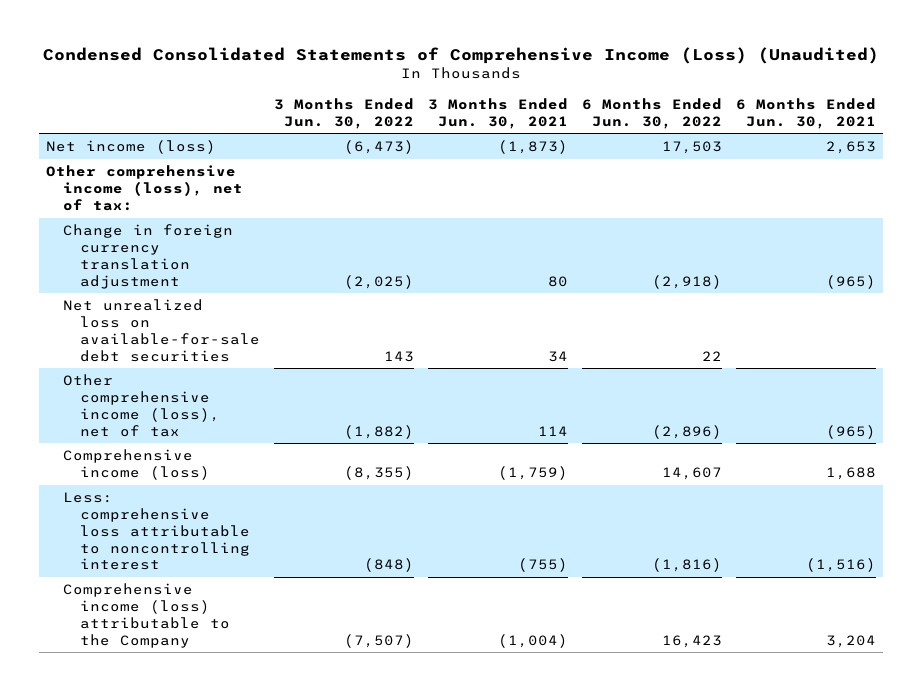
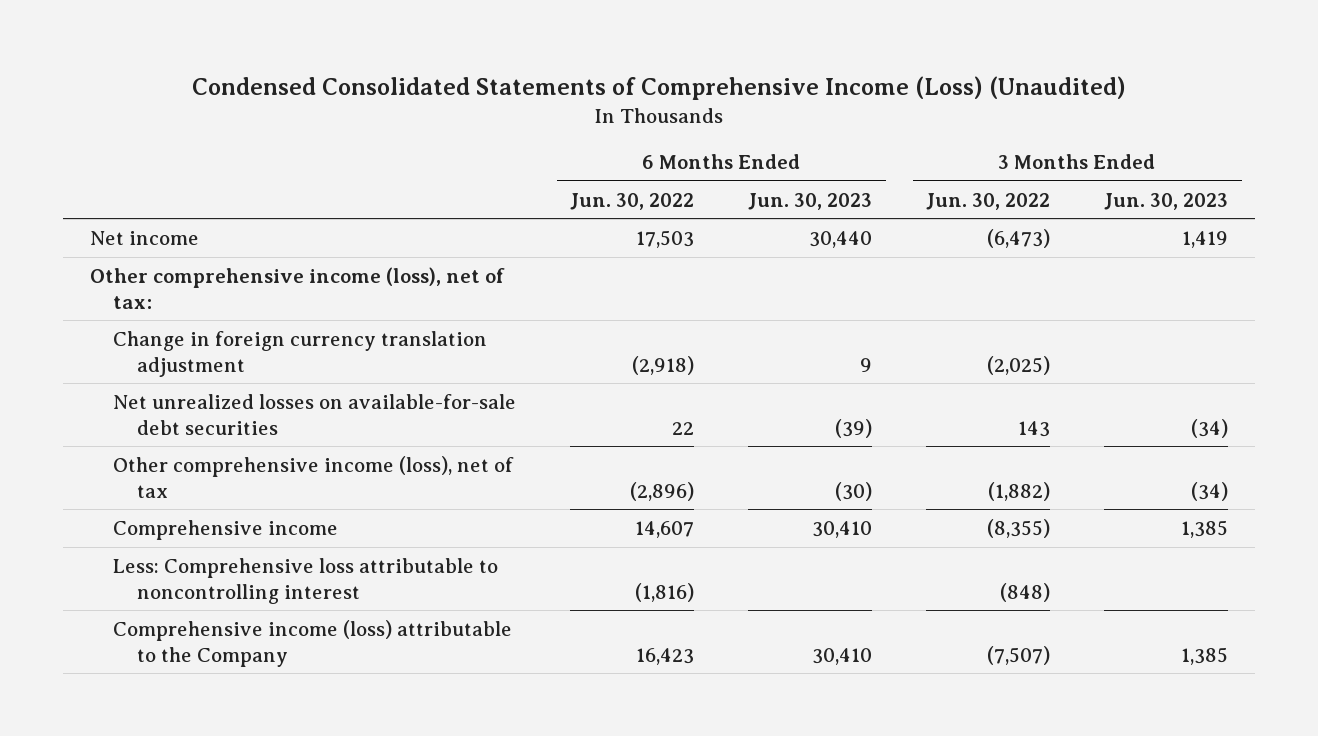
- | 3 Months Ended Jun. 30, 2022 | 3 Months Ended Jun. 30, 2021 | 6 Months Ended Jun. 30, 2022 | 6 Months Ended Jun. 30, 2021
+ | 6 Months Ended Jun. 30, 2022 | 6 Months Ended Jun. 30, 2023 | 3 Months Ended Jun. 30, 2022 | 3 Months Ended Jun. 30, 2023
- Net income (loss) | (6,473) | (1,873) | 17,503 | 2,653
+ Net income | 17,503 | 30,440 | (6,473) | 1,419
- Net unrealized loss on available-for-sale debt securities | 143 | 34 | 22 |
+ Net unrealized losses on available-for-sale debt securities | 22 | (39) | 143 | (34)
- Comprehensive income (loss) | (8,355) | (1,759) | 14,607 | 1,688
- Less: comprehensive loss attributable to noncontrolling interest | (848) | (755) | (1,816) | (1,516)
+ Comprehensive income | 14,607 | 30,410 | (8,355) | 1,385
+ Less: Comprehensive loss attributable to noncontrolling interest | (1,816) | | (848) |

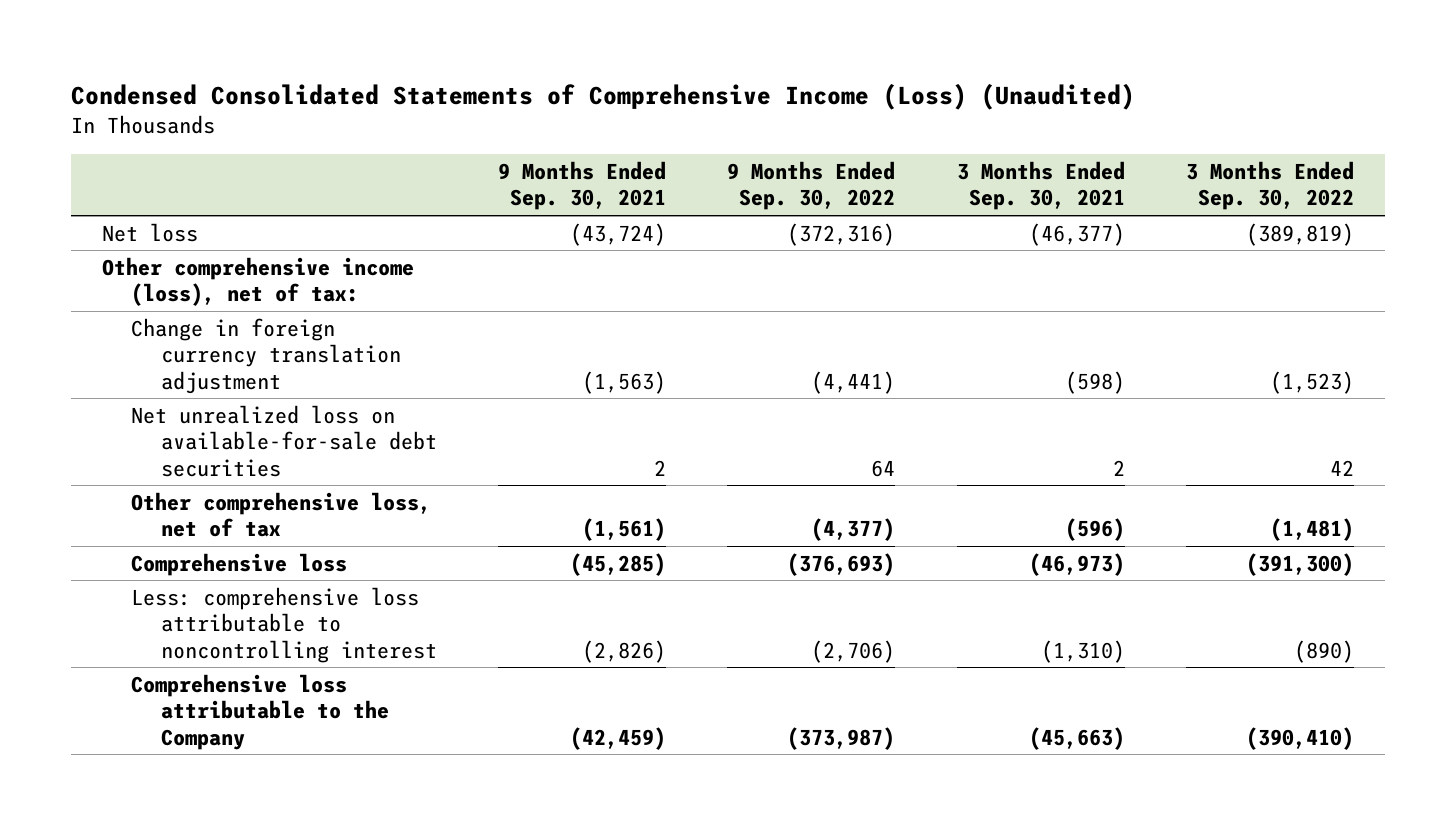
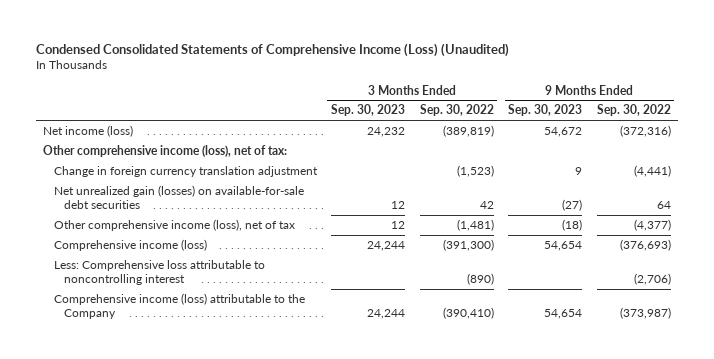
- | 9 Months Ended Sep. 30, 2021 | 9 Months Ended Sep. 30, 2022 | 3 Months Ended Sep. 30, 2021 | 3 Months Ended Sep. 30, 2022
+ | 3 Months Ended Sep. 30, 2023 | 3 Months Ended Sep. 30, 2022 | 9 Months Ended Sep. 30, 2023 | 9 Months Ended Sep. 30, 2022
- Net loss | (43,724) | (372,316) | (46,377) | (389,819)
+ Net income (loss) | 24,232 | (389,819) | 54,672 | (372,316)
- Net unrealized loss on available-for-sale debt securities | 2 | 64 | 2 | 42
- Other comprehensive loss, net of tax | (1,561) | (4,377) | (596) | (1,481)
- Comprehensive loss | (45,285) | (376,693) | (46,973) | (391,300)
- Less: comprehensive loss attributable to noncontrolling interest | (2,826) | (2,706) | (1,310) | (890)
- Comprehensive loss attributable to the Company | (42,459) | (373,987) | (45,663) | (390,410)
+ Net unrealized gain (losses) on available-for-sale debt securities | 12 | 42 | (27) | 64
+ Other comprehensive income (loss), net of tax | 12 | (1,481) | (18) | (4,377)
+ Comprehensive income (loss) | 24,244 | (391,300) | 54,654 | (376,693)
+ Less: Comprehensive loss attributable to noncontrolling interest | | (890) | | (2,706)
+ Comprehensive income (loss) attributable to the Company | 24,244 | (390,410) | 54,654 | (373,987)

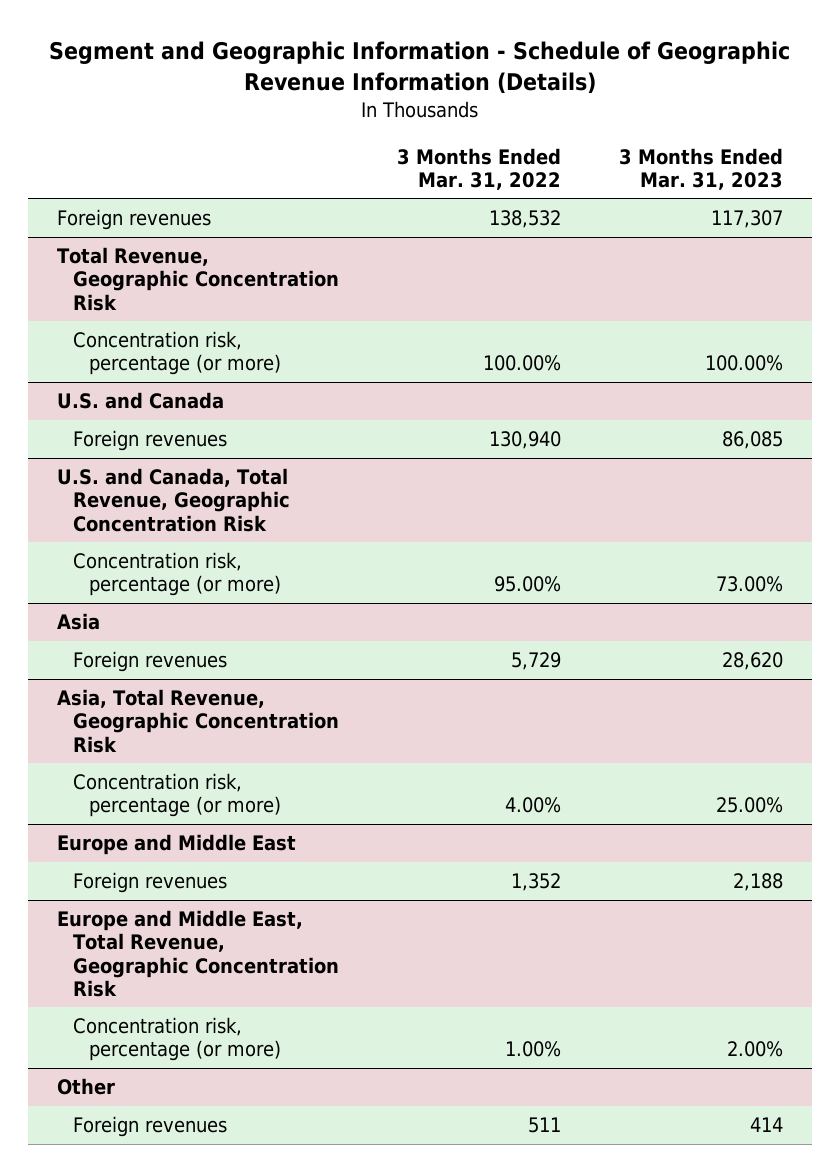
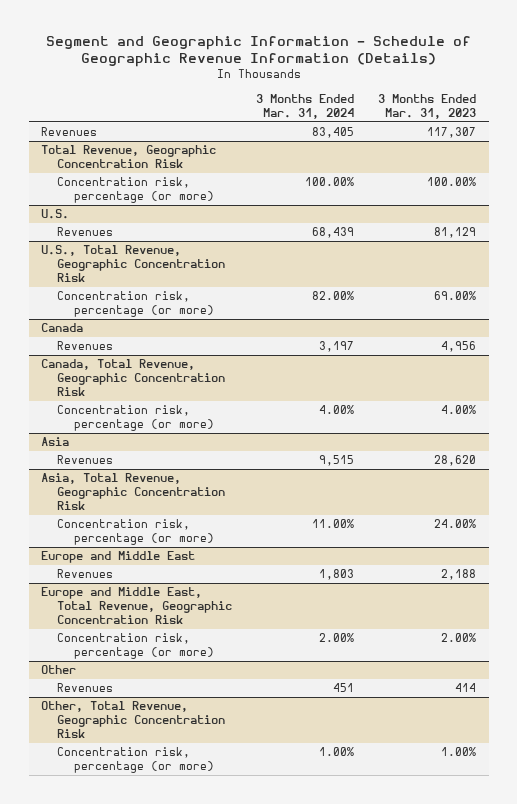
- | 3 Months Ended Mar. 31, 2022 | 3 Months Ended Mar. 31, 2023
+ | 3 Months Ended Mar. 31, 2024 | 3 Months Ended Mar. 31, 2023
- Foreign revenues | 138,532 | 117,307
+ Revenues | 83,405 | 117,307
- U.S. and Canada
- Foreign revenues | 130,940 | 86,085
- U.S. and Canada, Total Revenue, Geographic Concentration Risk
- Concentration risk, percentage (or more) | 95.00% | 73.00%
+ U.S.
+ Revenues | 68,439 | 81,129
+ U.S., Total Revenue, Geographic Concentration Risk
+ Concentration risk, percentage (or more) | 82.00% | 69.00%
+ Canada
+ Revenues | 3,197 | 4,956
+ Canada, Total Revenue, Geographic Concentration Risk
+ Concentration risk, percentage (or more) | 4.00% | 4.00%
@ Asia
- Foreign revenues | 5,729 | 28,620
+ Revenues | 9,515 | 28,620
@ Asia, Total Revenue, Geographic Concentration Risk
- Concentration risk, percentage (or more) | 4.00% | 25.00%
+ Concentration risk, percentage (or more) | 11.00% | 24.00%
@ Europe and Middle East
- Foreign revenues | 1,352 | 2,188
+ Revenues | 1,803 | 2,188
@ Other
- Foreign revenues | 511 | 414
+ Revenues | 451 | 414
+ Other, Total Revenue, Geographic Concentration Risk
+ Concentration risk, percentage (or more) | 1.00% | 1.00%

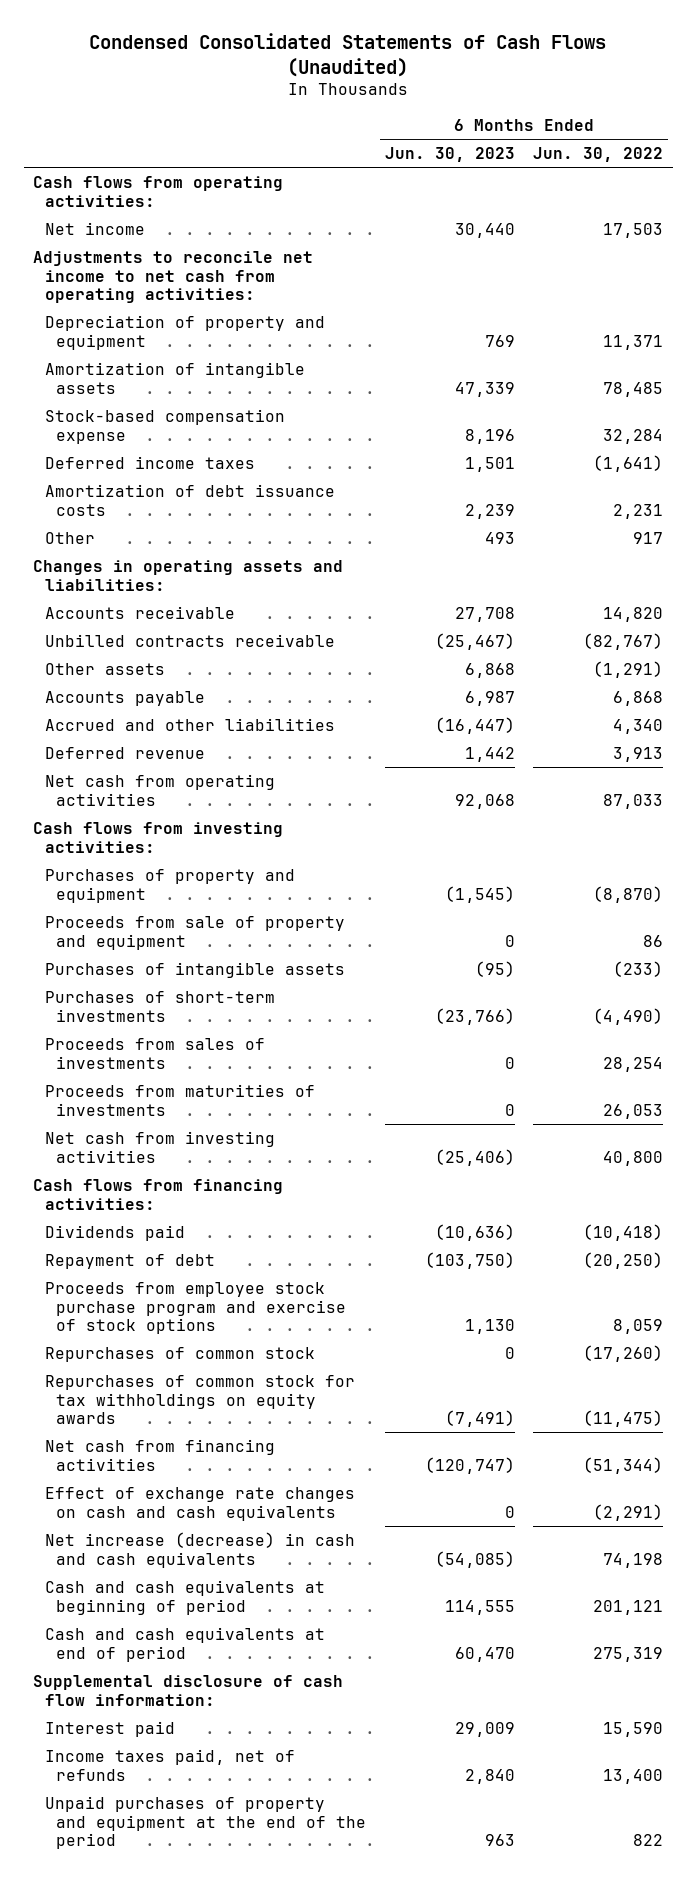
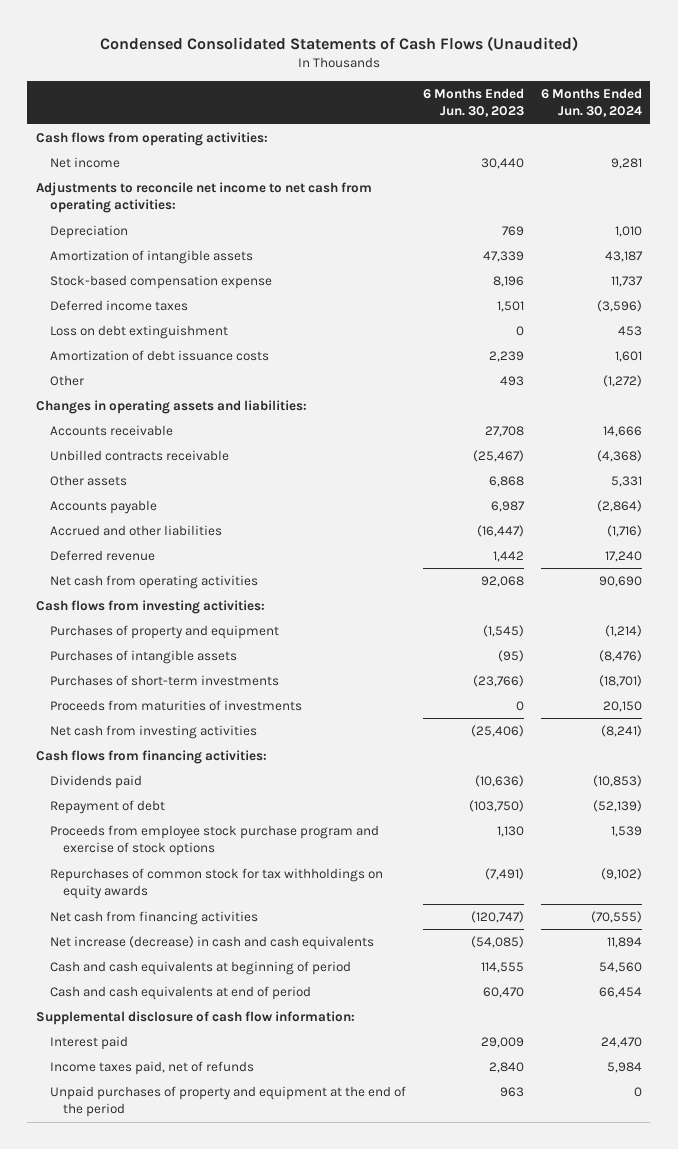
- | 6 Months Ended Jun. 30, 2023 | 6 Months Ended Jun. 30, 2022
+ | 6 Months Ended Jun. 30, 2023 | 6 Months Ended Jun. 30, 2024
- Depreciation of property and equipment | 769 | 11,371
+ Depreciation | 769 | 1,010
+ Loss on debt extinguishment | 0 | 453
- Proceeds from sale of property and equipment | 0 | 86
- Proceeds from sales of investments | 0 | 28,254
- Repurchases of common stock | 0 | (17,260)
- Effect of exchange rate changes on cash and cash equivalents | 0 | (2,291)

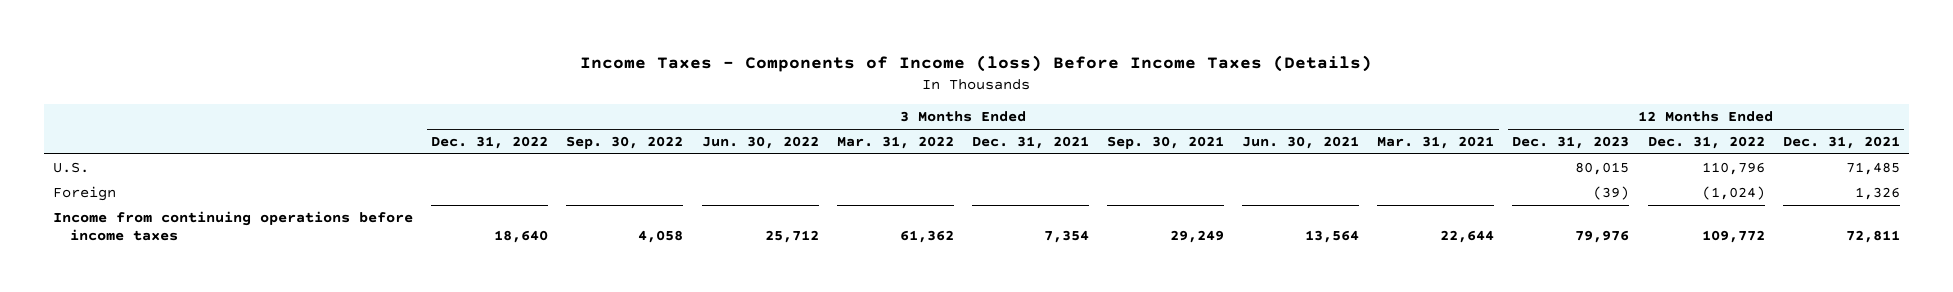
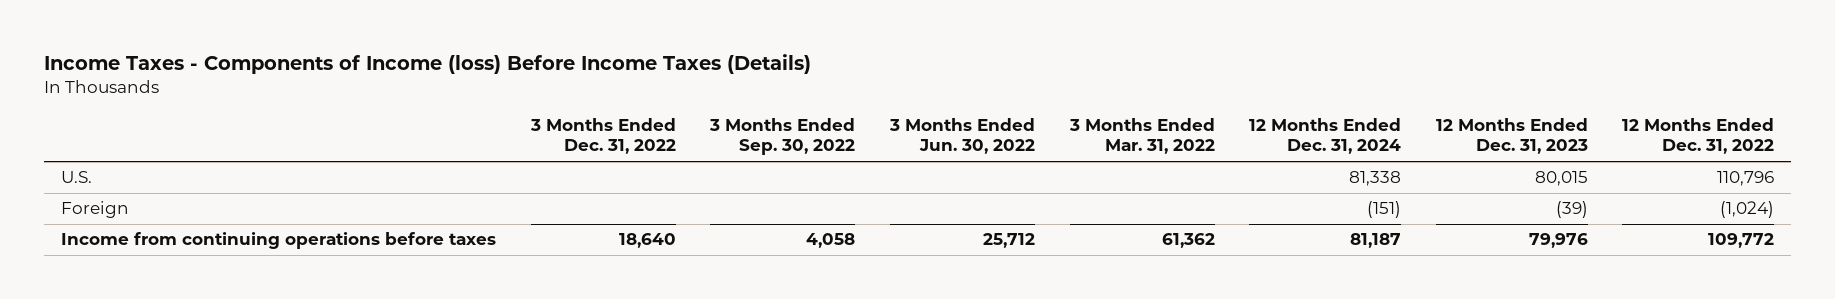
- | 3 Months Ended Dec. 31, 2022 | 3 Months Ended Sep. 30, 2022 | 3 Months Ended Jun. 30, 2022 | 3 Months Ended Mar. 31, 2022 | 3 Months Ended Dec. 31, 2021 | 3 Months Ended Sep. 30, 2021 | 3 Months Ended Jun. 30, 2021 | 3 Months Ended Mar. 31, 2021 | 12 Months Ended Dec. 31, 2023 | 12 Months Ended Dec. 31, 2022 | 12 Months Ended Dec. 31, 2021
+ | 3 Months Ended Dec. 31, 2022 | 3 Months Ended Sep. 30, 2022 | 3 Months Ended Jun. 30, 2022 | 3 Months Ended Mar. 31, 2022 | 12 Months Ended Dec. 31, 2024 | 12 Months Ended Dec. 31, 2023 | 12 Months Ended Dec. 31, 2022
- Income from continuing operations before income taxes | 18,640 | 4,058 | 25,712 | 61,362 | 7,354 | 29,249 | 13,564 | 22,644 | 79,976 | 109,772 | 72,811
+ Income from continuing operations before taxes | 18,640 | 4,058 | 25,712 | 61,362 | 81,187 | 79,976 | 109,772

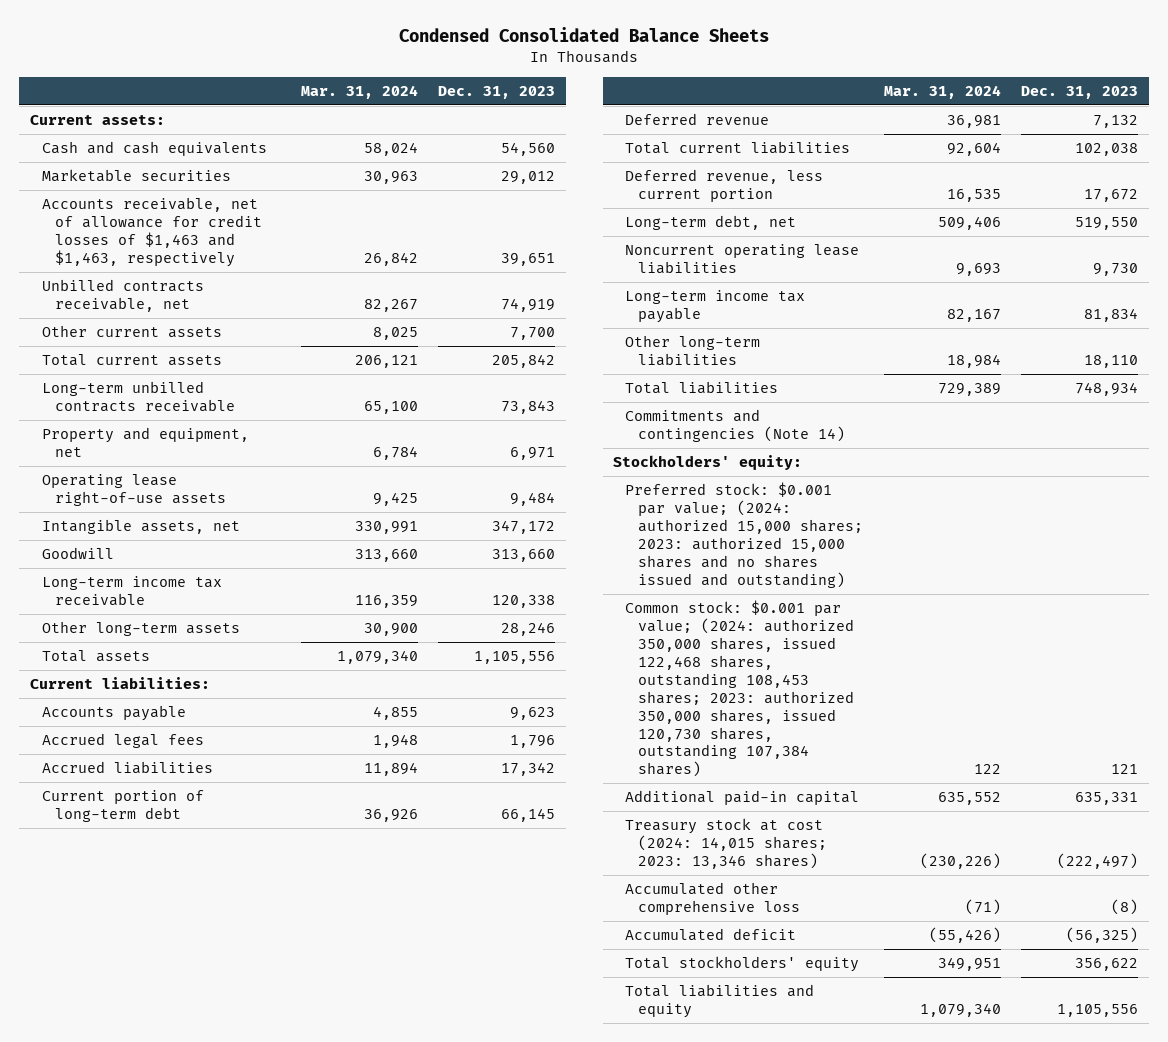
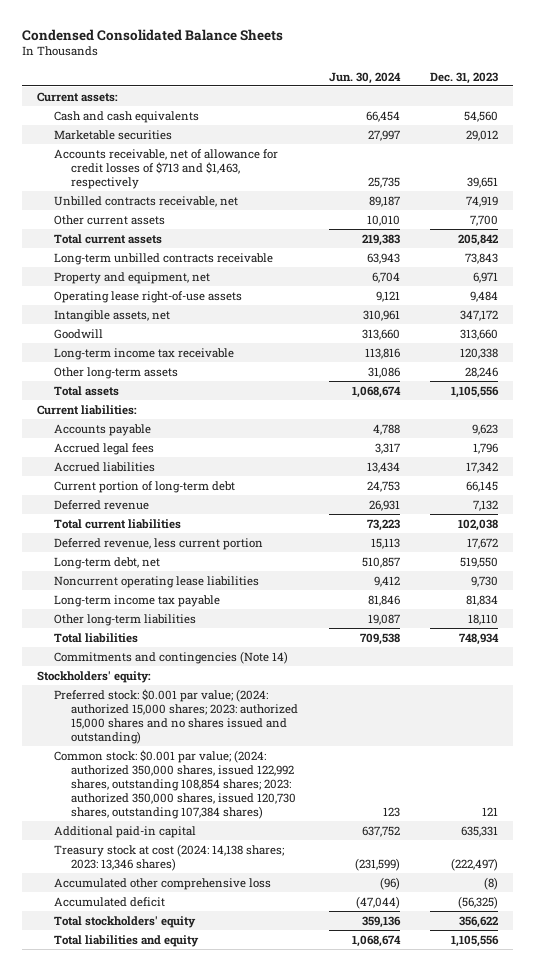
- | Mar. 31, 2024 | Dec. 31, 2023
+ | Jun. 30, 2024 | Dec. 31, 2023
- Accounts receivable, net of allowance for credit losses of $1,463 and $1,463, respectively | 26,842 | 39,651
+ Accounts receivable, net of allowance for credit losses of $713 and $1,463, respectively | 25,735 | 39,651
- Common stock: $0.001 par value; (2024: authorized 350,000 shares, issued 122,468 shares, outstanding 108,453 shares; 2023: authorized 350,000 shares, issued 120,730 shares, outstanding 107,384 shares) | 122 | 121
+ Common stock: $0.001 par value; (2024: authorized 350,000 shares, issued 122,992 shares, outstanding 108,854 shares; 2023: authorized 350,000 shares, issued 120,730 shares, outstanding 107,384 shares) | 123 | 121
- Treasury stock at cost (2024: 14,015 shares; 2023: 13,346 shares) | (230,226) | (222,497)
+ Treasury stock at cost (2024: 14,138 shares; 2023: 13,346 shares) | (231,599) | (222,497)

